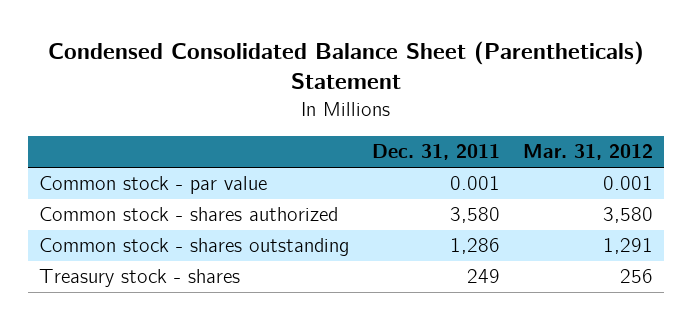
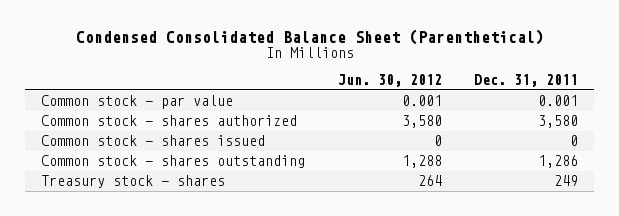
- Condensed Consolidated Balance Sheet (Parentheticals) Statement
+ Condensed Consolidated Balance Sheet (Parenthetical)
- | Dec. 31, 2011 | Mar. 31, 2012
+ | Jun. 30, 2012 | Dec. 31, 2011
+ Common stock - shares issued | 0 | 0

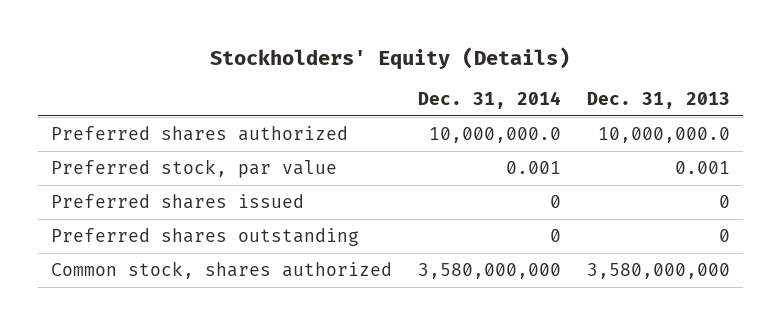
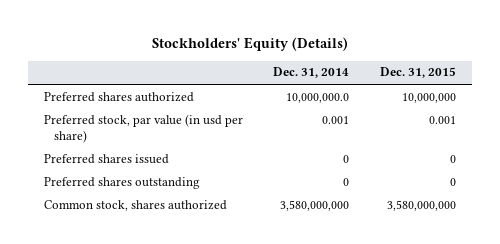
- | Dec. 31, 2014 | Dec. 31, 2013
+ | Dec. 31, 2014 | Dec. 31, 2015
- Preferred stock, par value | 0.001 | 0.001
+ Preferred stock, par value (in usd per share) | 0.001 | 0.001

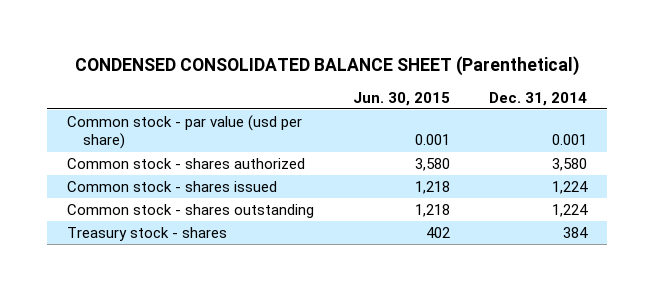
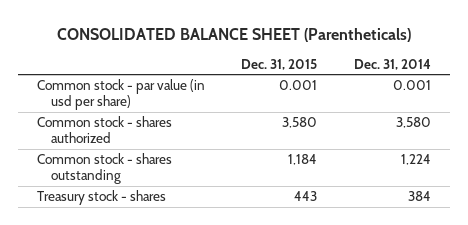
- CONDENSED CONSOLIDATED BALANCE SHEET (Parenthetical)
+ CONSOLIDATED BALANCE SHEET (Parentheticals)
- | Jun. 30, 2015 | Dec. 31, 2014
+ | Dec. 31, 2015 | Dec. 31, 2014
- Common stock - par value (usd per share) | 0.001 | 0.001
+ Common stock - par value (in usd per share) | 0.001 | 0.001
- Common stock - shares issued | 1,218 | 1,224

